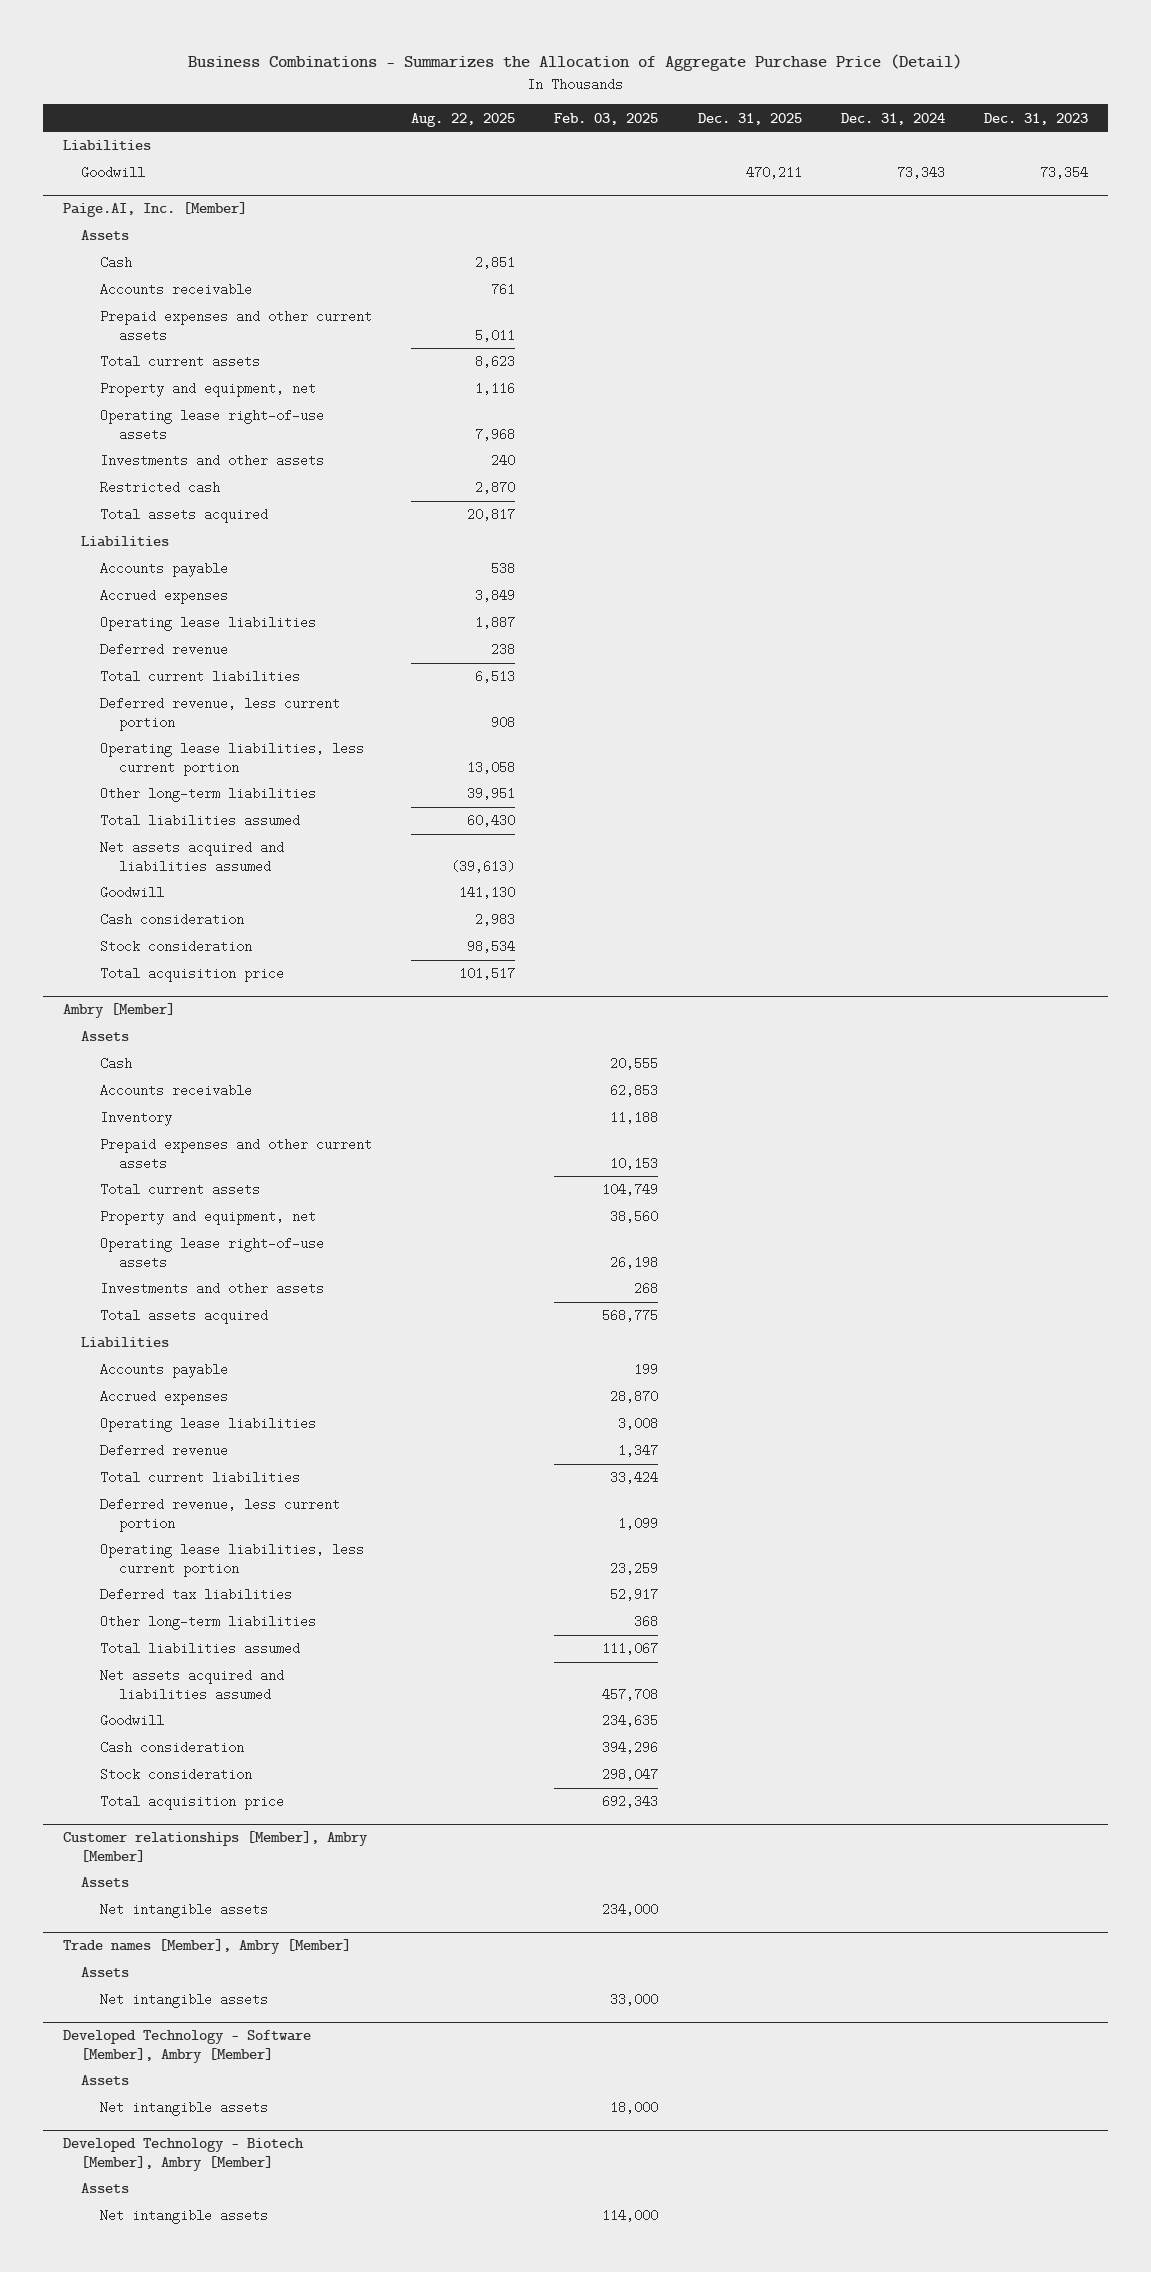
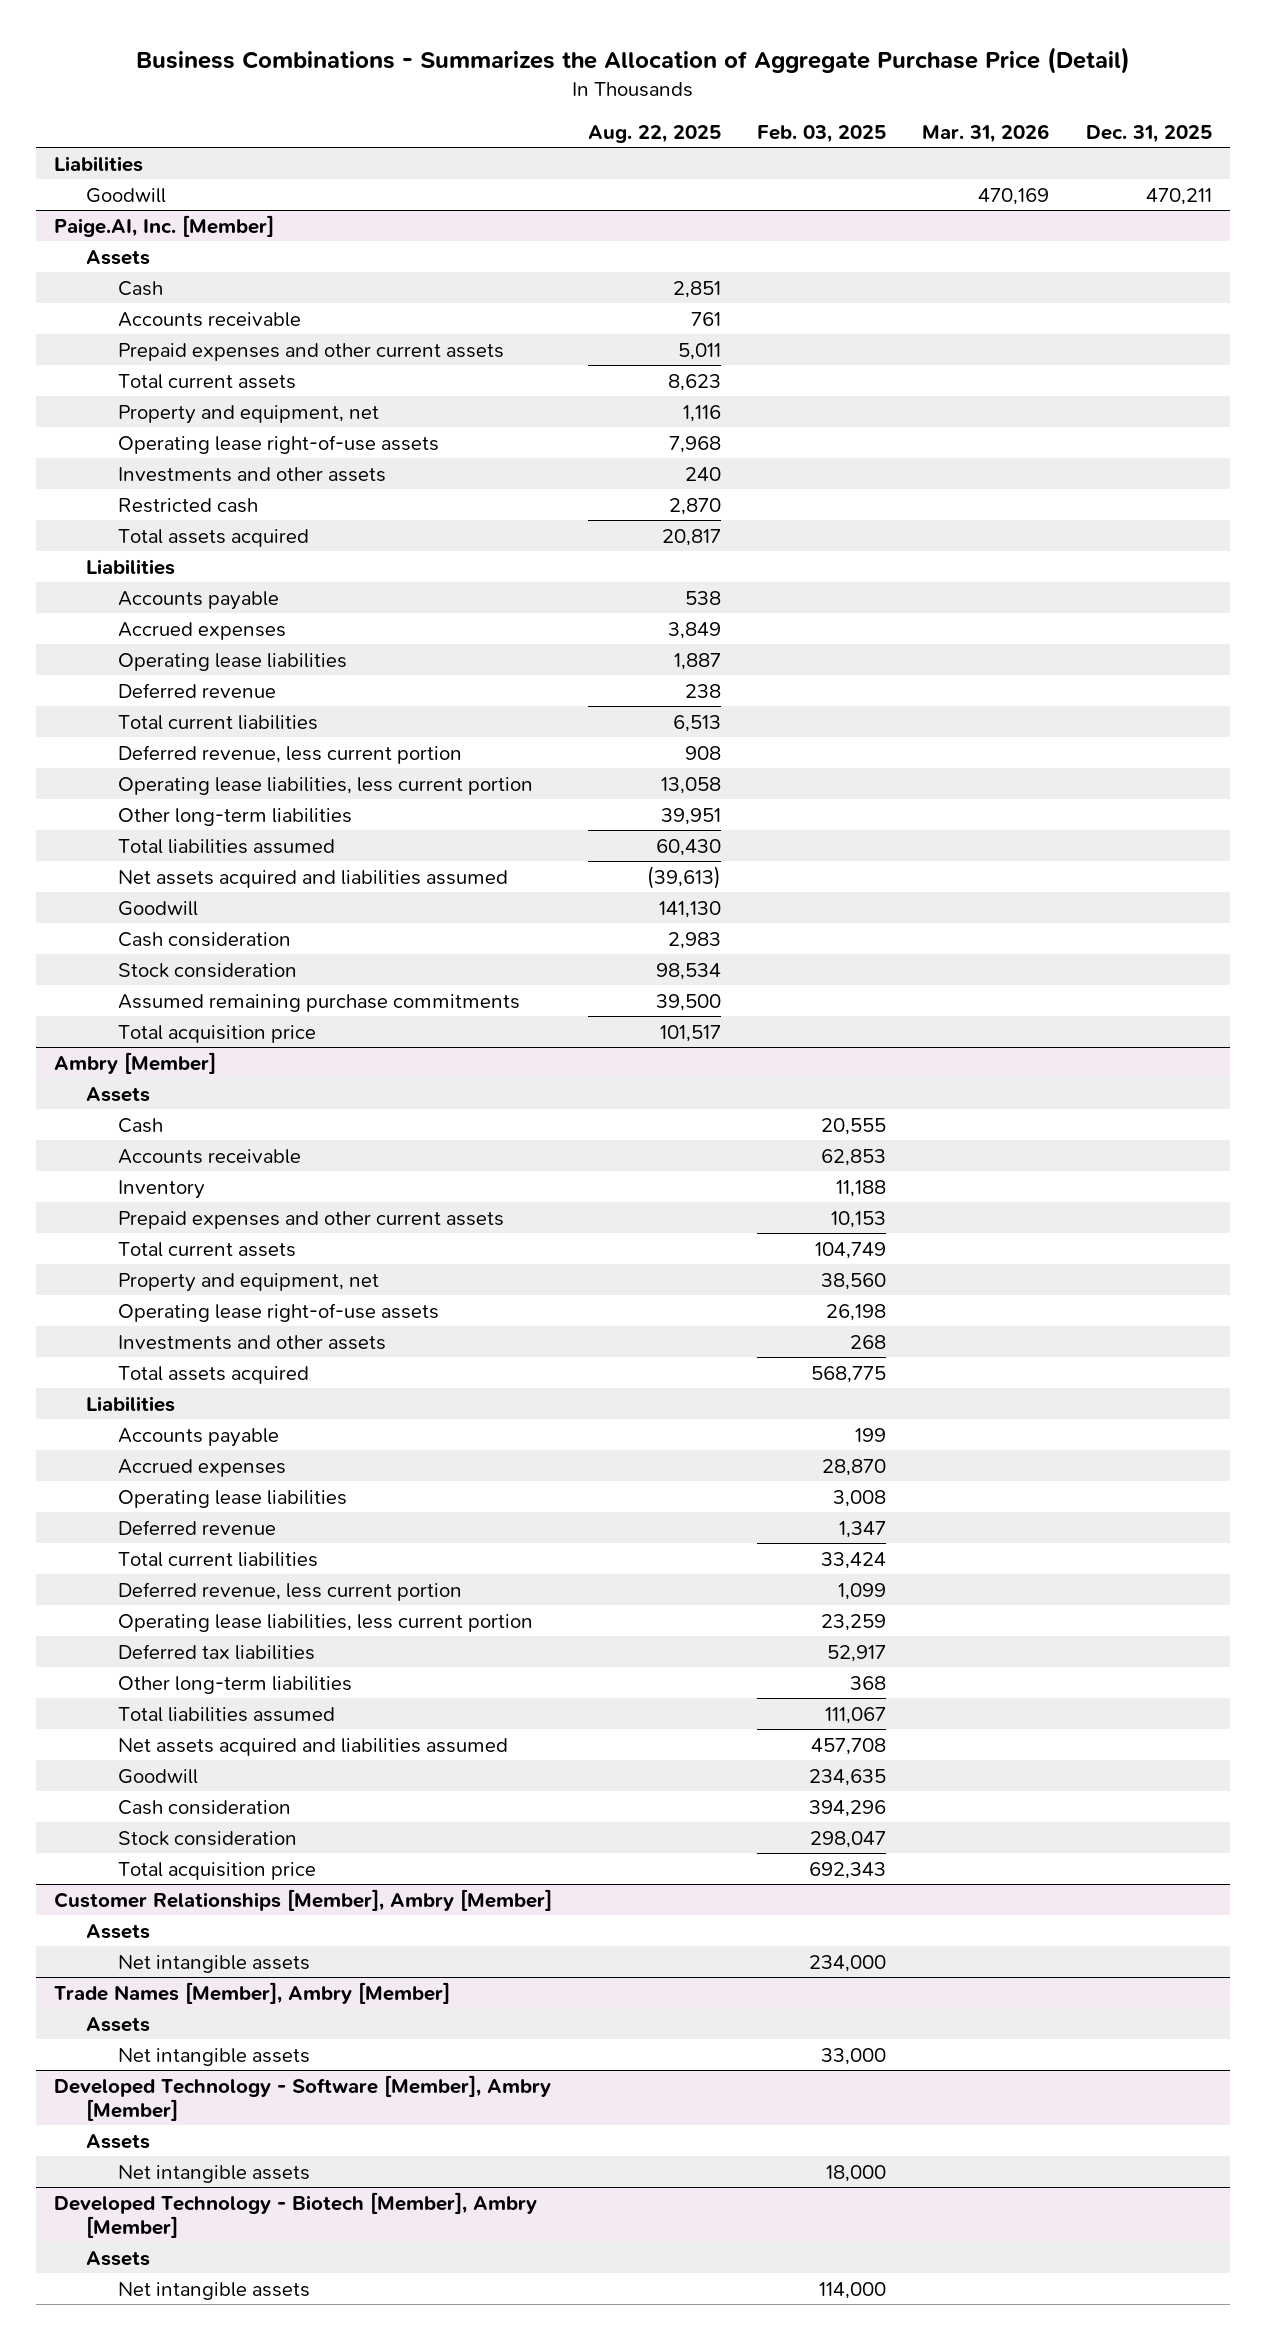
- | Aug. 22, 2025 | Feb. 03, 2025 | Dec. 31, 2025 | Dec. 31, 2024 | Dec. 31, 2023
+ | Aug. 22, 2025 | Feb. 03, 2025 | Mar. 31, 2026 | Dec. 31, 2025
@ Paige.AI, Inc. [Member]
+ Assumed remaining purchase commitments | 39,500 | | |
- Customer relationships [Member], Ambry [Member]
+ Customer Relationships [Member], Ambry [Member]
- Trade names [Member], Ambry [Member]
+ Trade Names [Member], Ambry [Member]

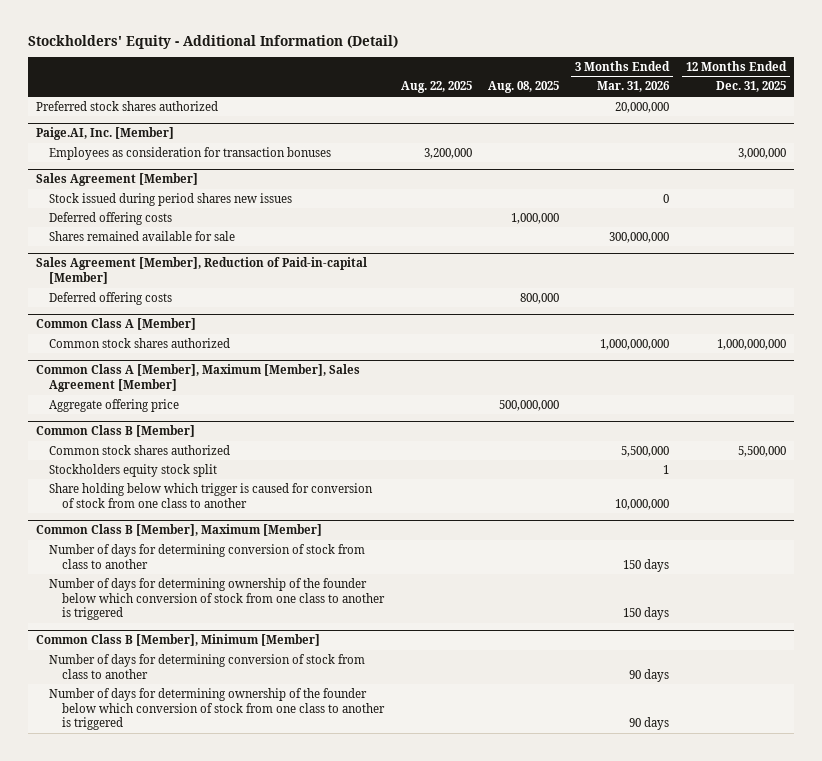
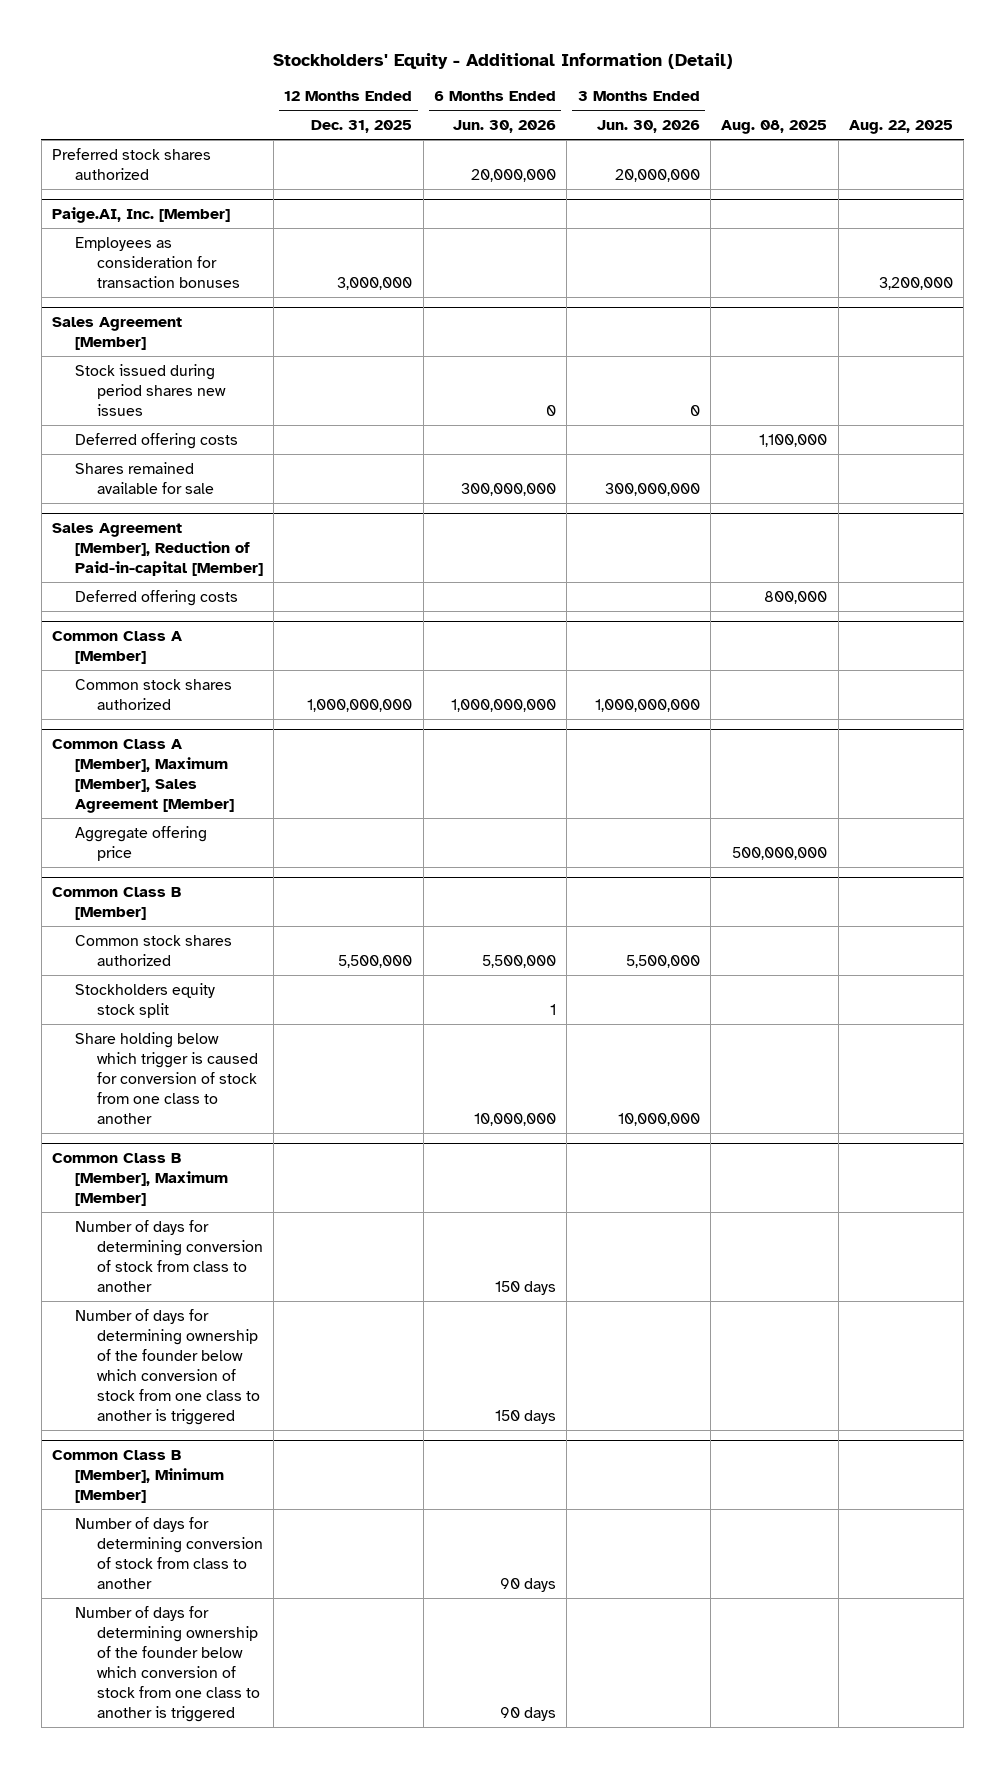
- | Aug. 22, 2025 | Aug. 08, 2025 | 3 Months Ended Mar. 31, 2026 | 12 Months Ended Dec. 31, 2025
+ | 12 Months Ended Dec. 31, 2025 | 6 Months Ended Jun. 30, 2026 | 3 Months Ended Jun. 30, 2026 | Aug. 08, 2025 | Aug. 22, 2025
@ Sales Agreement [Member]
- Deferred offering costs | | 1,000,000 | |
+ Deferred offering costs | | | | 1,100,000 |

